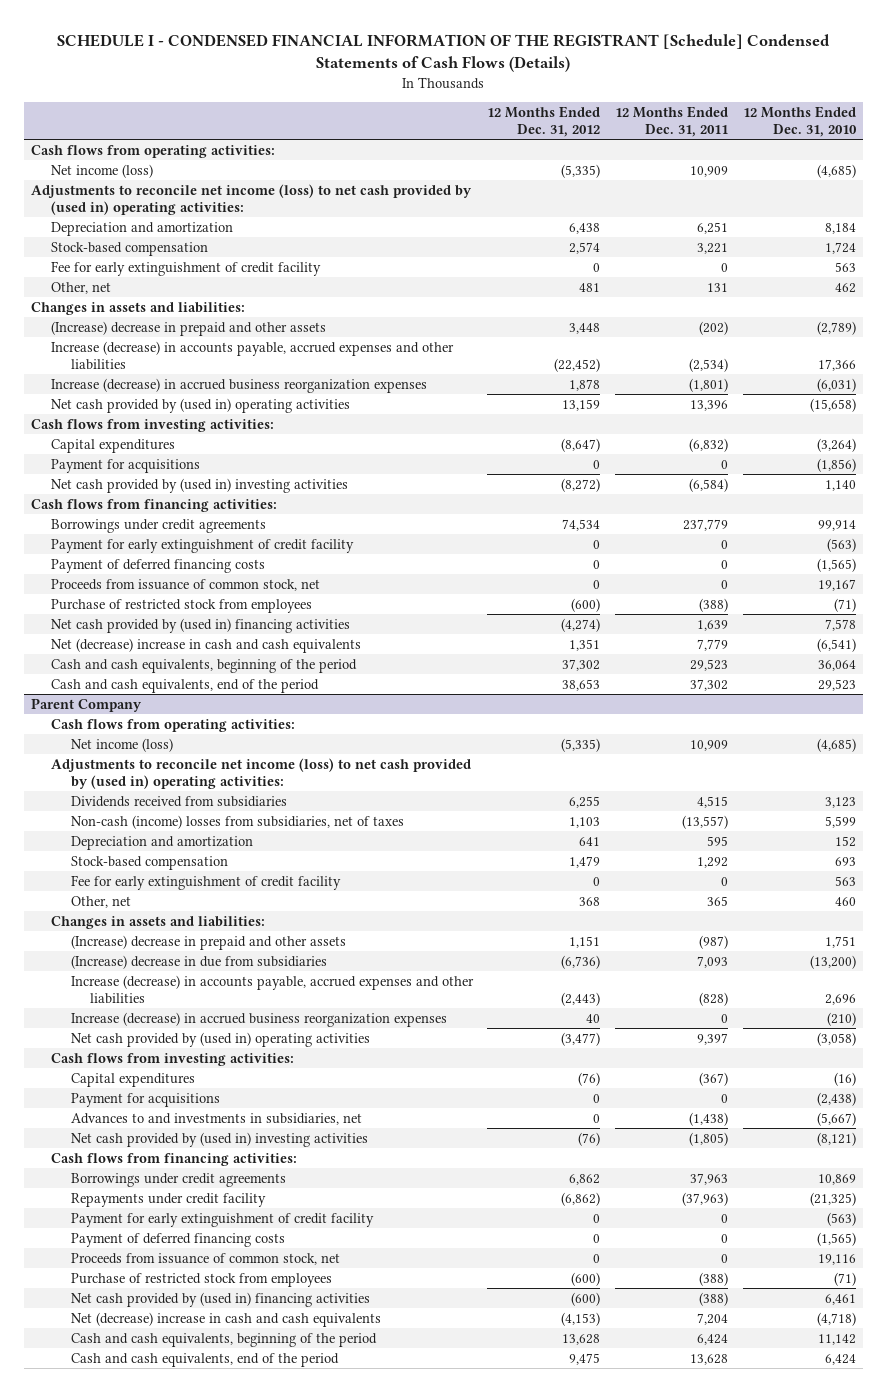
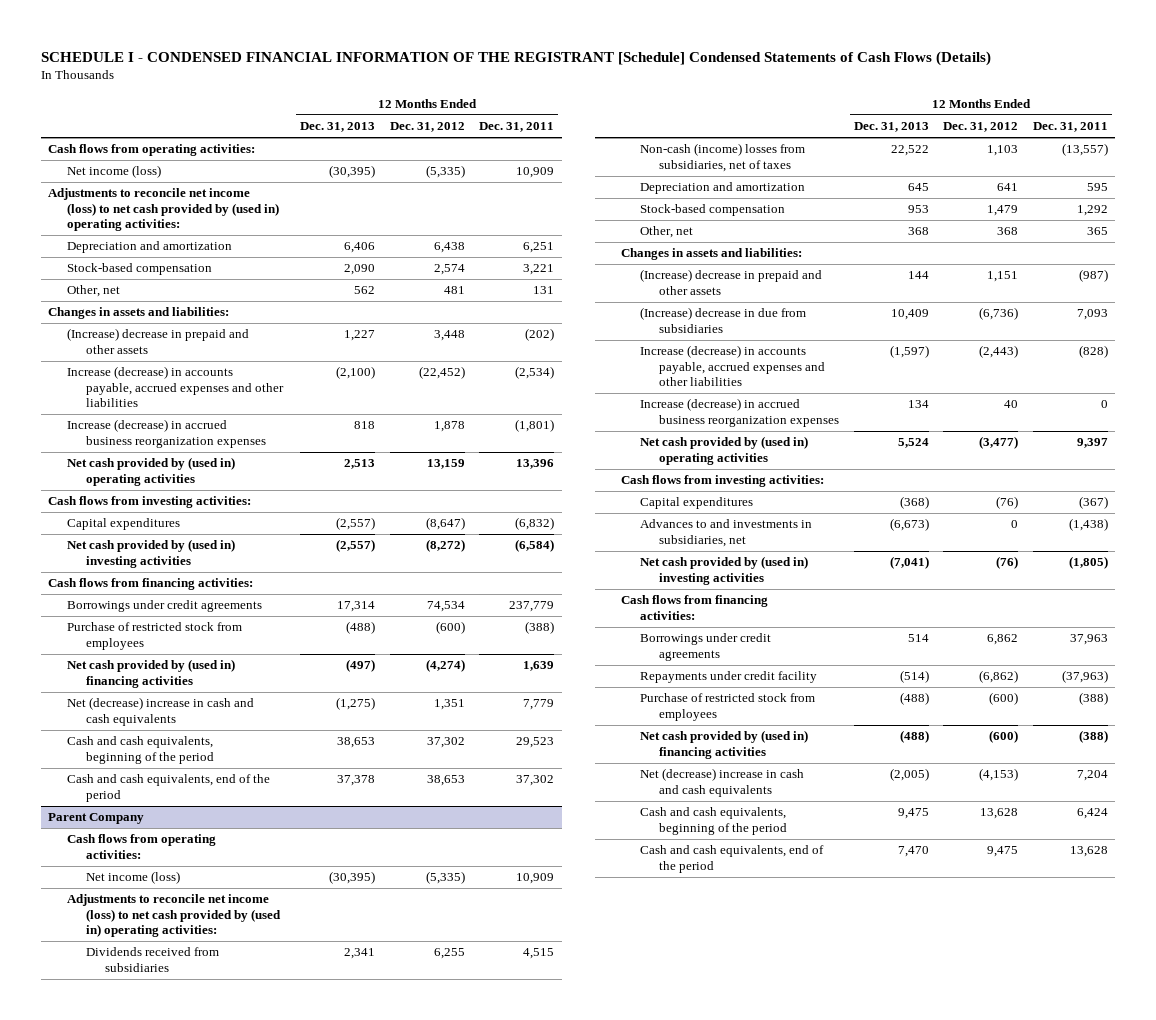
- | 12 Months Ended Dec. 31, 2012 | 12 Months Ended Dec. 31, 2011 | 12 Months Ended Dec. 31, 2010
+ | 12 Months Ended Dec. 31, 2013 | 12 Months Ended Dec. 31, 2012 | 12 Months Ended Dec. 31, 2011
- Fee for early extinguishment of credit facility | 0 | 0 | 563
- Payment for acquisitions | 0 | 0 | (1,856)
- Payment for early extinguishment of credit facility | 0 | 0 | (563)
- Payment of deferred financing costs | 0 | 0 | (1,565)
- Proceeds from issuance of common stock, net | 0 | 0 | 19,167
@ Parent Company
- Fee for early extinguishment of credit facility | 0 | 0 | 563
- Payment for acquisitions | 0 | 0 | (2,438)
- Payment for early extinguishment of credit facility | 0 | 0 | (563)
- Payment of deferred financing costs | 0 | 0 | (1,565)
- Proceeds from issuance of common stock, net | 0 | 0 | 19,116

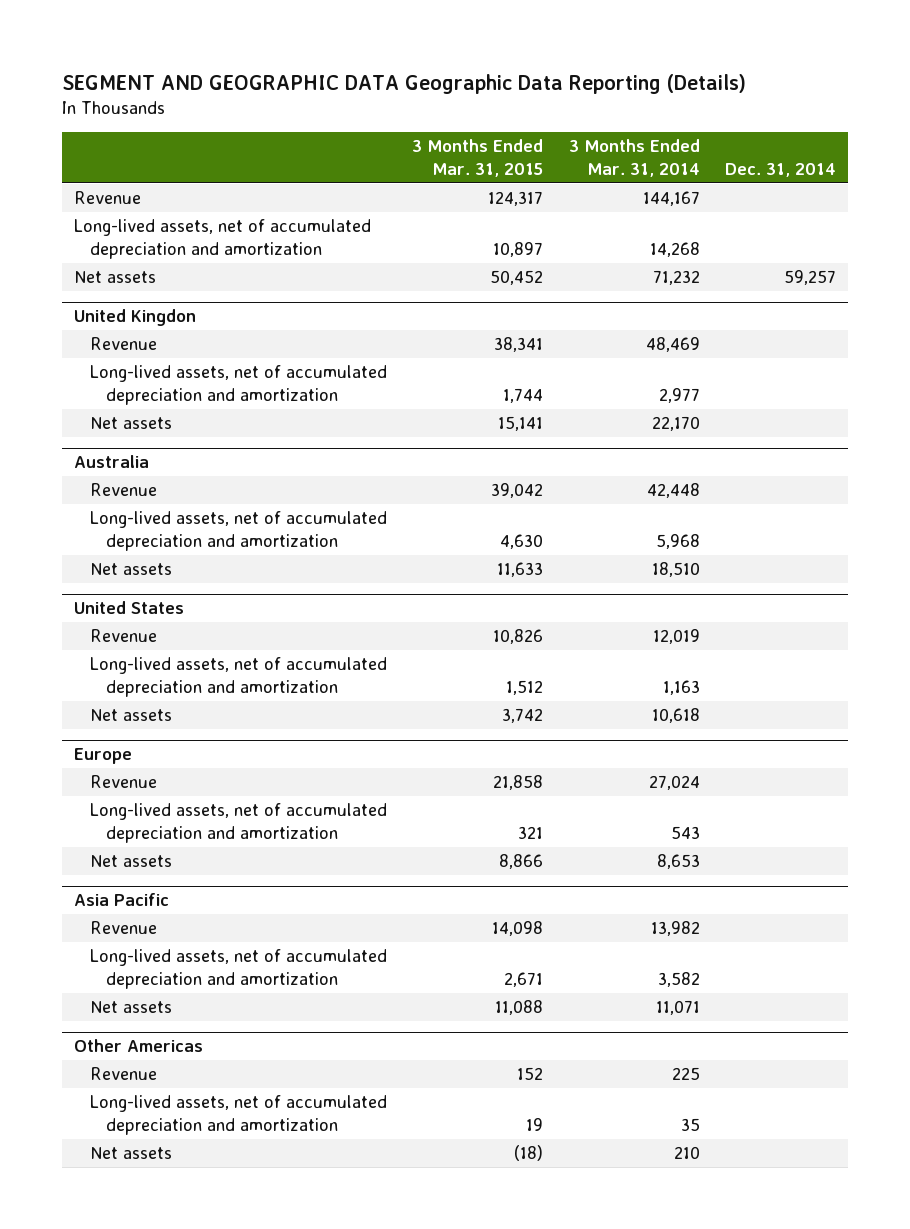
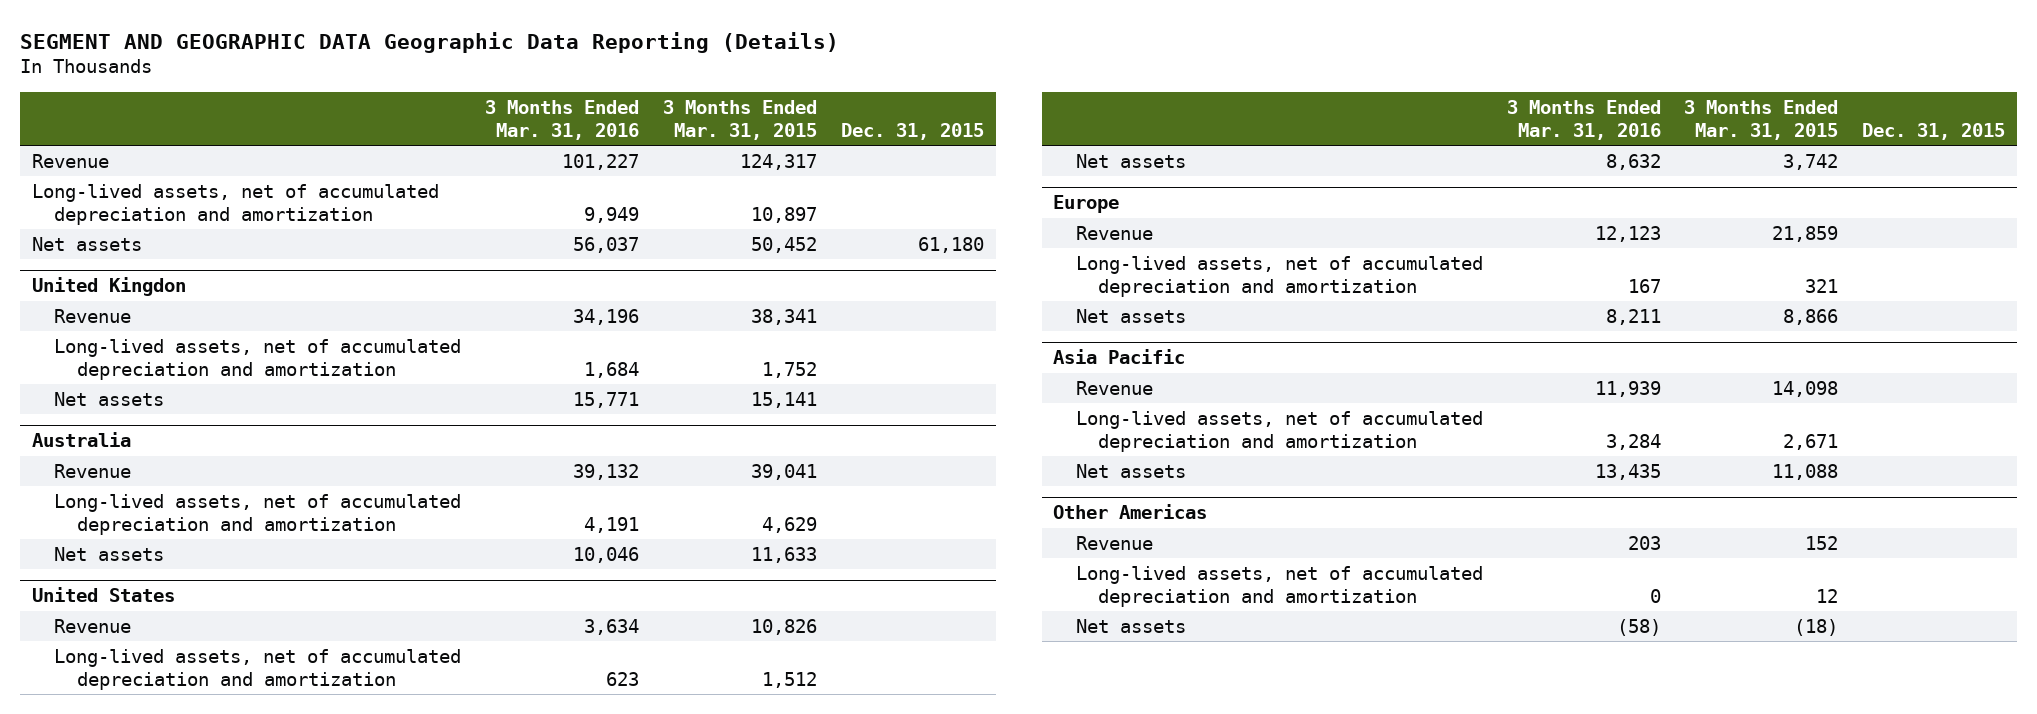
- | 3 Months Ended Mar. 31, 2015 | 3 Months Ended Mar. 31, 2014 | Dec. 31, 2014
+ | 3 Months Ended Mar. 31, 2016 | 3 Months Ended Mar. 31, 2015 | Dec. 31, 2015
@ United Kingdon
- Long-lived assets, net of accumulated depreciation and amortization | 1,744 | 2,977 |
+ Long-lived assets, net of accumulated depreciation and amortization | 1,684 | 1,752 |
@ Australia
- Revenue | 39,042 | 42,448 |
- Long-lived assets, net of accumulated depreciation and amortization | 4,630 | 5,968 |
+ Revenue | 39,132 | 39,041 |
+ Long-lived assets, net of accumulated depreciation and amortization | 4,191 | 4,629 |
@ Europe
- Revenue | 21,858 | 27,024 |
+ Revenue | 12,123 | 21,859 |
@ Other Americas
- Long-lived assets, net of accumulated depreciation and amortization | 19 | 35 |
+ Long-lived assets, net of accumulated depreciation and amortization | 0 | 12 |

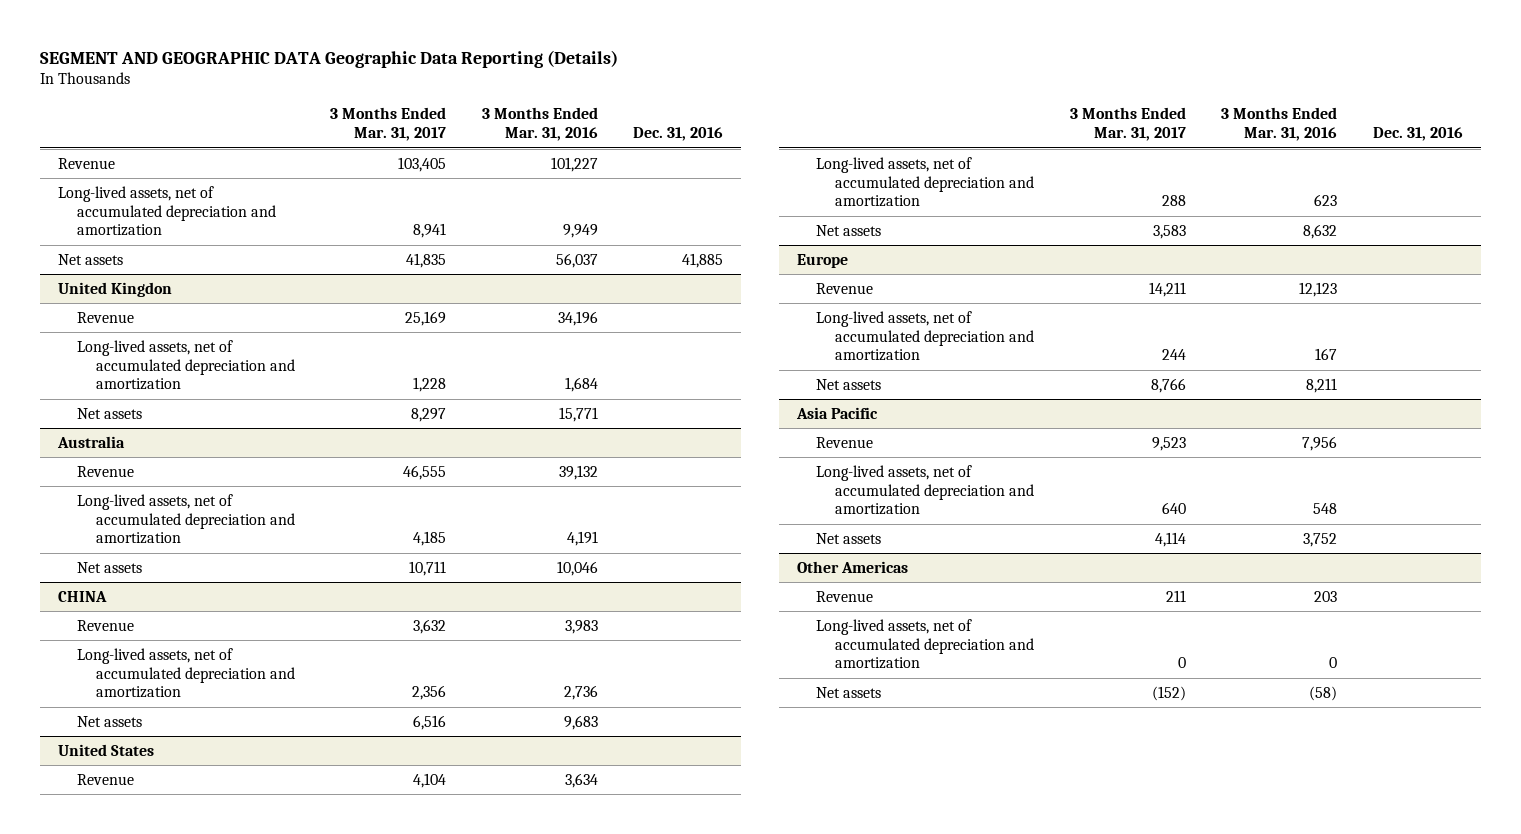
- | 3 Months Ended Mar. 31, 2016 | 3 Months Ended Mar. 31, 2015 | Dec. 31, 2015
+ | 3 Months Ended Mar. 31, 2017 | 3 Months Ended Mar. 31, 2016 | Dec. 31, 2016
+ CHINA
+ Revenue | 3,632 | 3,983 |
+ Long-lived assets, net of accumulated depreciation and amortization | 2,356 | 2,736 |
+ Net assets | 6,516 | 9,683 |
@ Asia Pacific
- Revenue | 11,939 | 14,098 |
- Long-lived assets, net of accumulated depreciation and amortization | 3,284 | 2,671 |
- Net assets | 13,435 | 11,088 |
+ Revenue | 9,523 | 7,956 |
+ Long-lived assets, net of accumulated depreciation and amortization | 640 | 548 |
+ Net assets | 4,114 | 3,752 |

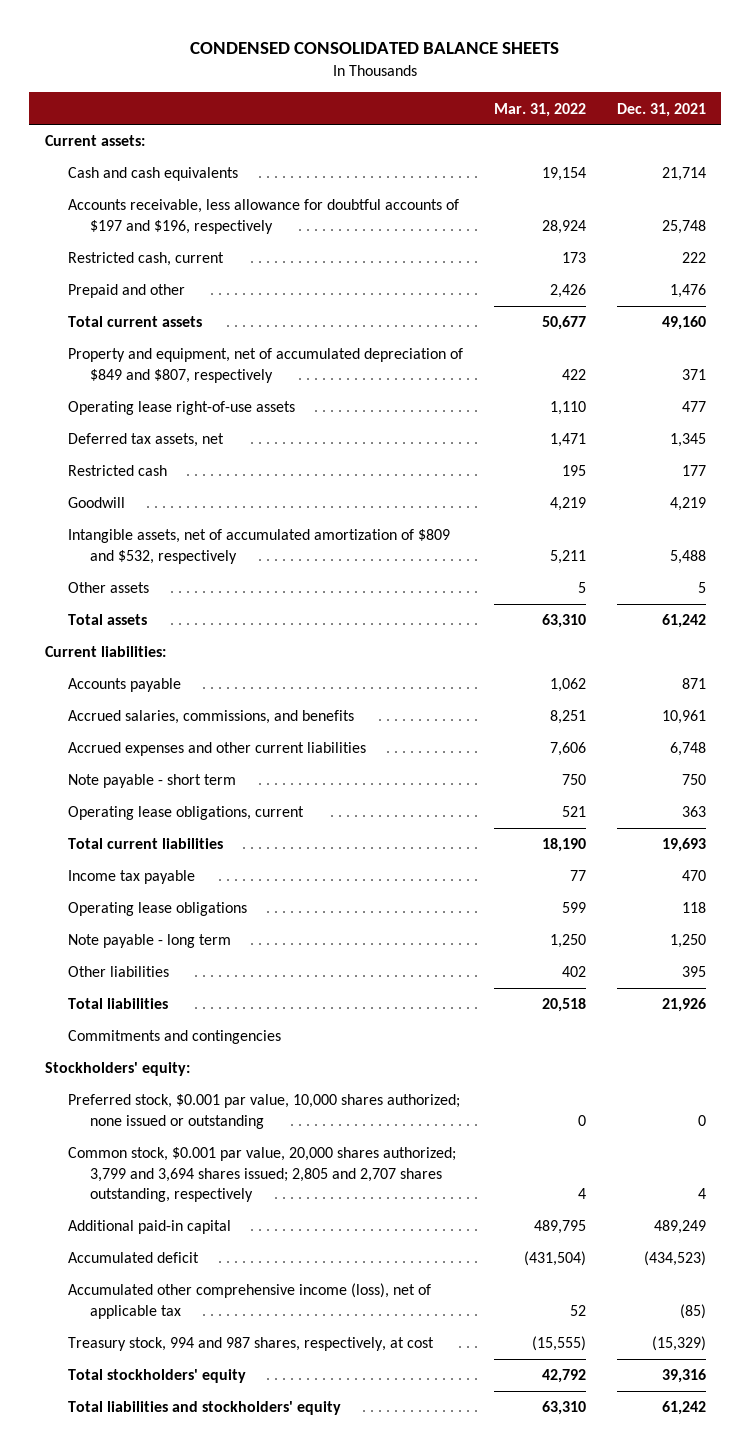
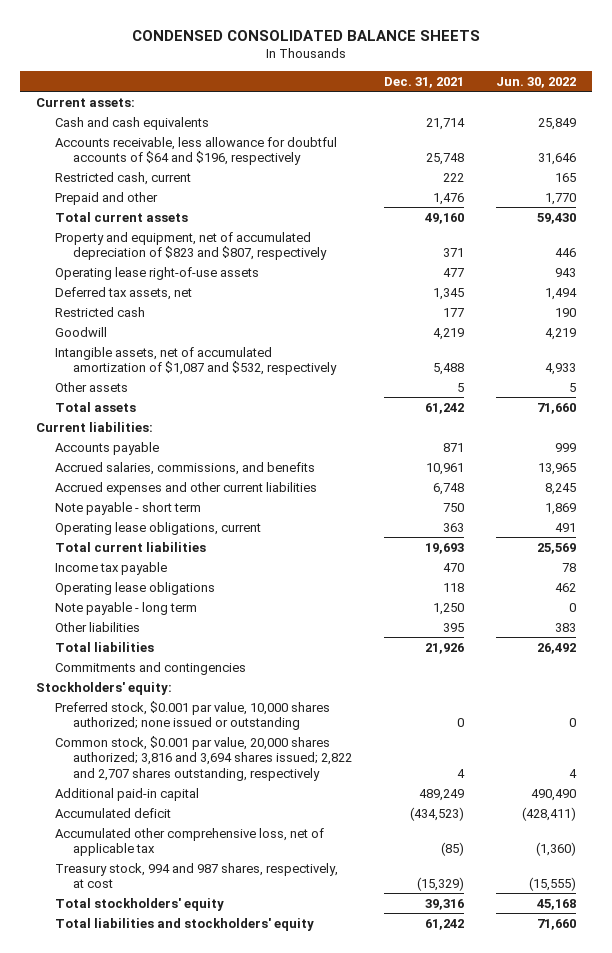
- | Mar. 31, 2022 | Dec. 31, 2021
+ | Dec. 31, 2021 | Jun. 30, 2022
- Accounts receivable, less allowance for doubtful accounts of $197 and $196, respectively | 28,924 | 25,748
+ Accounts receivable, less allowance for doubtful accounts of $64 and $196, respectively | 25,748 | 31,646
- Property and equipment, net of accumulated depreciation of $849 and $807, respectively | 422 | 371
+ Property and equipment, net of accumulated depreciation of $823 and $807, respectively | 371 | 446
- Intangible assets, net of accumulated amortization of $809 and $532, respectively | 5,211 | 5,488
+ Intangible assets, net of accumulated amortization of $1,087 and $532, respectively | 5,488 | 4,933
- Common stock, $0.001 par value, 20,000 shares authorized; 3,799 and 3,694 shares issued; 2,805 and 2,707 shares outstanding, respectively | 4 | 4
+ Common stock, $0.001 par value, 20,000 shares authorized; 3,816 and 3,694 shares issued; 2,822 and 2,707 shares outstanding, respectively | 4 | 4
- Accumulated other comprehensive income (loss), net of applicable tax | 52 | (85)
+ Accumulated other comprehensive loss, net of applicable tax | (85) | (1,360)

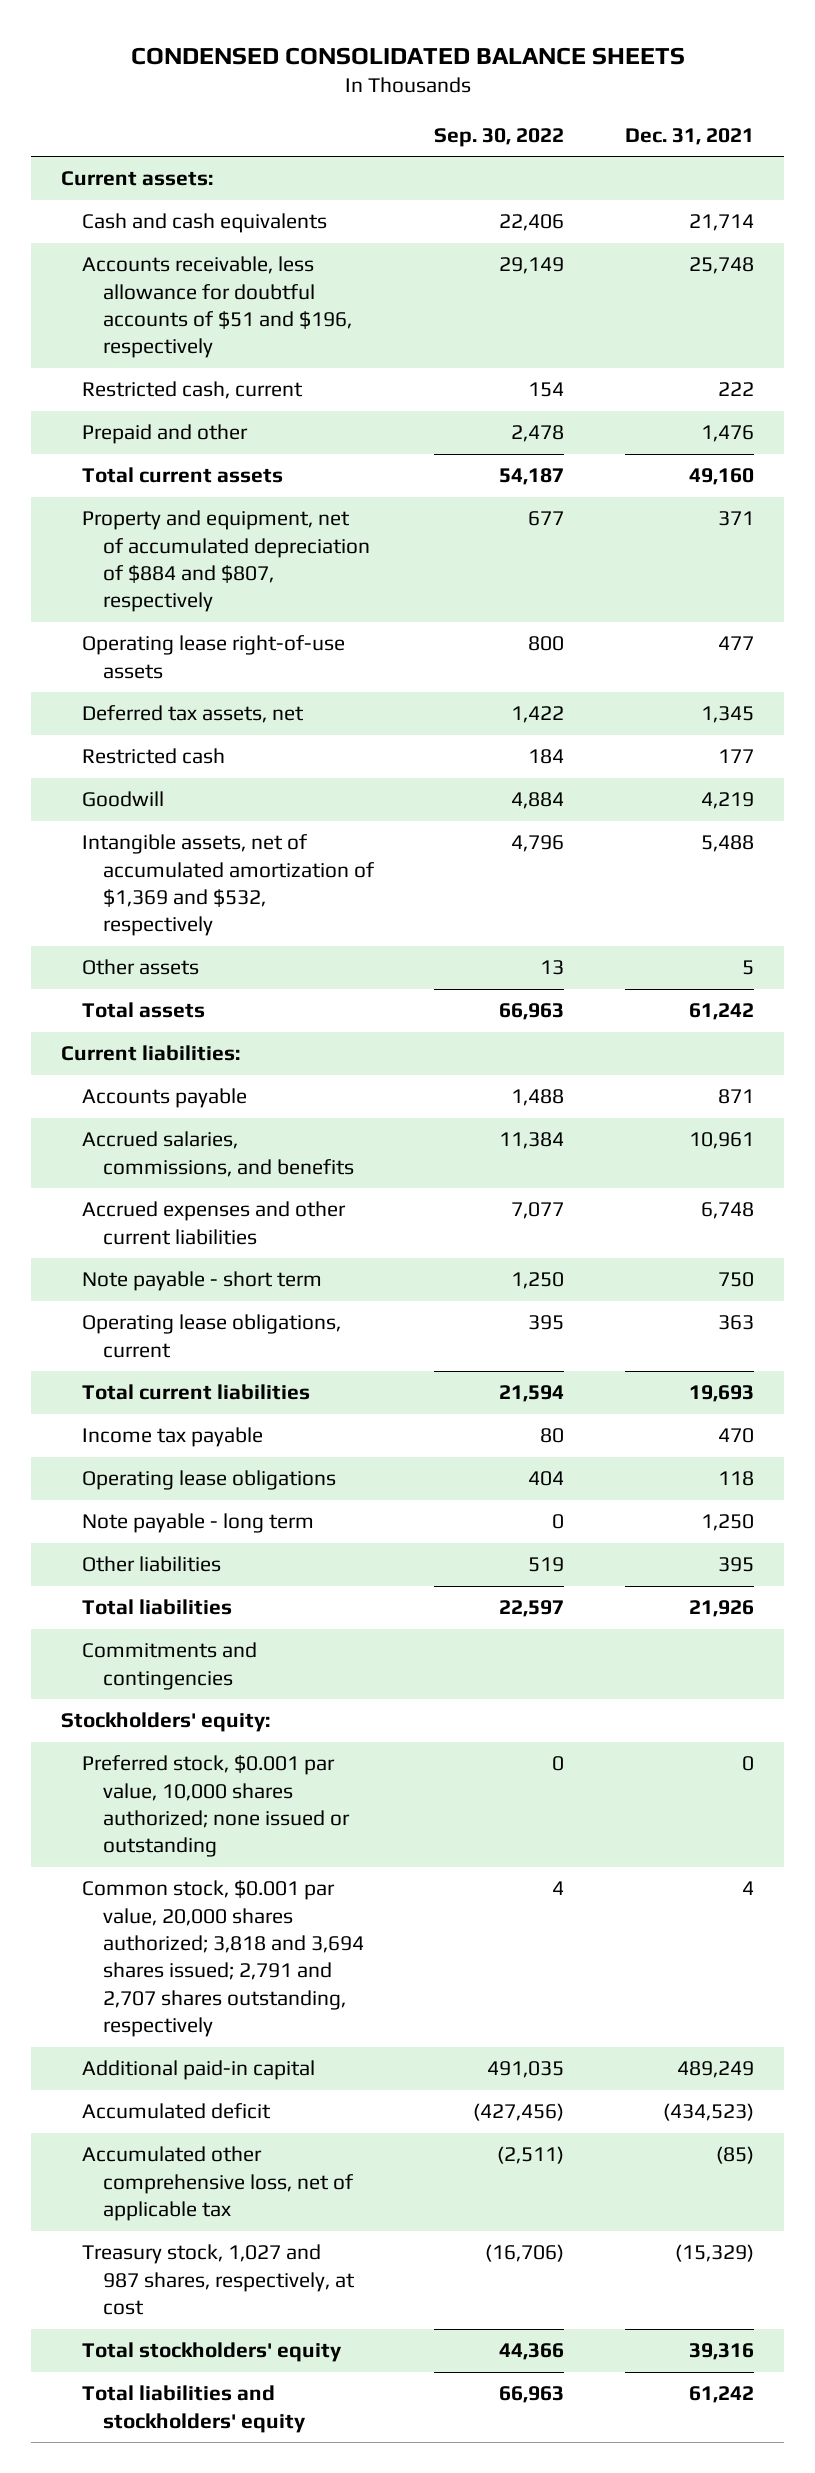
- | Dec. 31, 2021 | Jun. 30, 2022
+ | Sep. 30, 2022 | Dec. 31, 2021
- Accounts receivable, less allowance for doubtful accounts of $64 and $196, respectively | 25,748 | 31,646
+ Accounts receivable, less allowance for doubtful accounts of $51 and $196, respectively | 29,149 | 25,748
- Property and equipment, net of accumulated depreciation of $823 and $807, respectively | 371 | 446
+ Property and equipment, net of accumulated depreciation of $884 and $807, respectively | 677 | 371
- Intangible assets, net of accumulated amortization of $1,087 and $532, respectively | 5,488 | 4,933
+ Intangible assets, net of accumulated amortization of $1,369 and $532, respectively | 4,796 | 5,488
- Common stock, $0.001 par value, 20,000 shares authorized; 3,816 and 3,694 shares issued; 2,822 and 2,707 shares outstanding, respectively | 4 | 4
+ Common stock, $0.001 par value, 20,000 shares authorized; 3,818 and 3,694 shares issued; 2,791 and 2,707 shares outstanding, respectively | 4 | 4
- Treasury stock, 994 and 987 shares, respectively, at cost | (15,329) | (15,555)
+ Treasury stock, 1,027 and 987 shares, respectively, at cost | (16,706) | (15,329)

